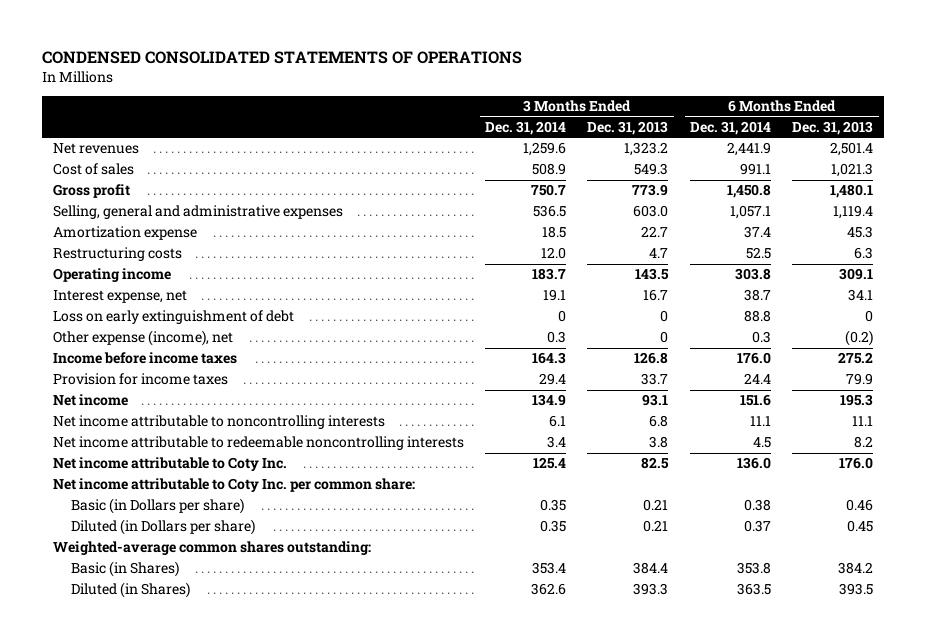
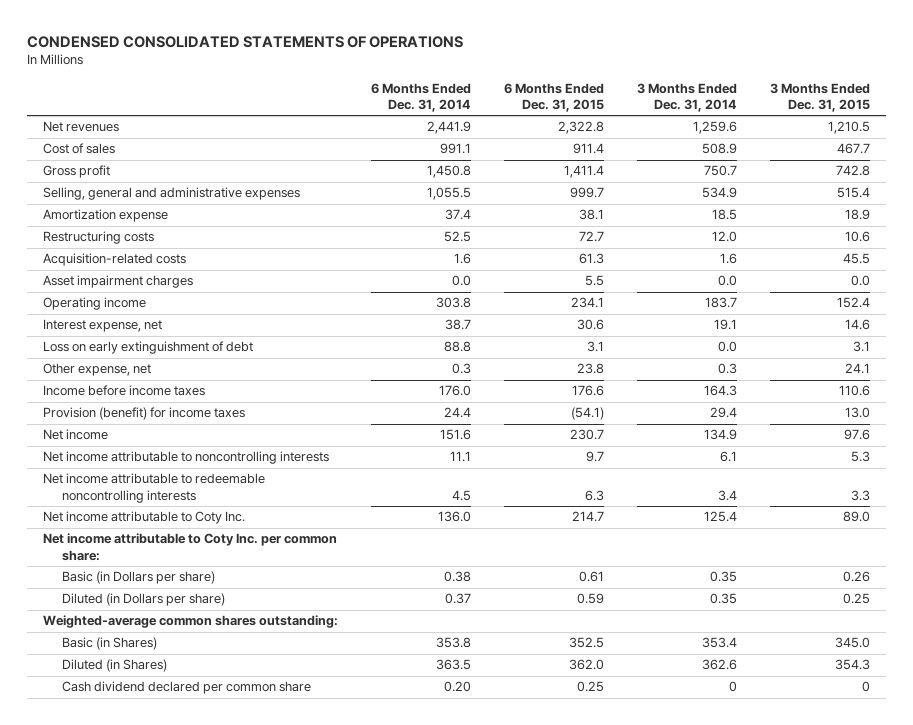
- | 3 Months Ended Dec. 31, 2014 | 3 Months Ended Dec. 31, 2013 | 6 Months Ended Dec. 31, 2014 | 6 Months Ended Dec. 31, 2013
+ | 6 Months Ended Dec. 31, 2014 | 6 Months Ended Dec. 31, 2015 | 3 Months Ended Dec. 31, 2014 | 3 Months Ended Dec. 31, 2015
- Selling, general and administrative expenses | 536.5 | 603.0 | 1,057.1 | 1,119.4
+ Selling, general and administrative expenses | 1,055.5 | 999.7 | 534.9 | 515.4
+ Acquisition-related costs | 1.6 | 61.3 | 1.6 | 45.5
+ Asset impairment charges | 0.0 | 5.5 | 0.0 | 0.0
- Loss on early extinguishment of debt | 0 | 0 | 88.8 | 0
- Other expense (income), net | 0.3 | 0 | 0.3 | (0.2)
+ Loss on early extinguishment of debt | 88.8 | 3.1 | 0.0 | 3.1
+ Other expense, net | 0.3 | 23.8 | 0.3 | 24.1
- Provision for income taxes | 29.4 | 33.7 | 24.4 | 79.9
+ Provision (benefit) for income taxes | 24.4 | (54.1) | 29.4 | 13.0
+ Cash dividend declared per common share | 0.20 | 0.25 | 0 | 0

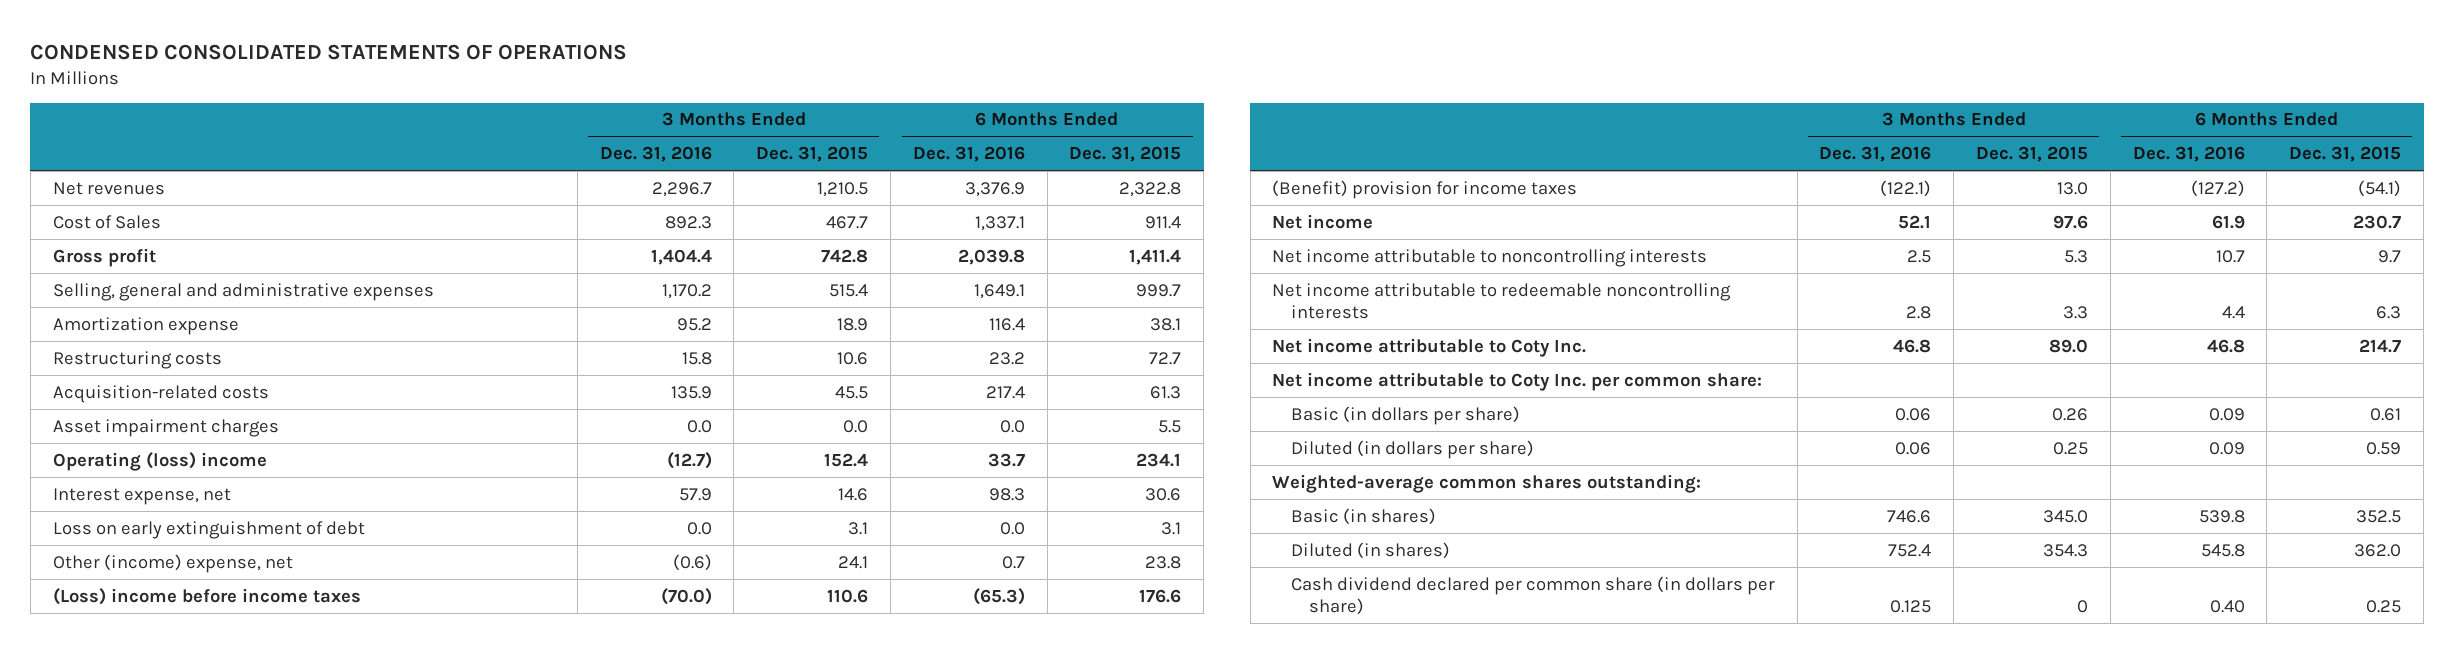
- | 6 Months Ended Dec. 31, 2014 | 6 Months Ended Dec. 31, 2015 | 3 Months Ended Dec. 31, 2014 | 3 Months Ended Dec. 31, 2015
+ | 3 Months Ended Dec. 31, 2016 | 3 Months Ended Dec. 31, 2015 | 6 Months Ended Dec. 31, 2016 | 6 Months Ended Dec. 31, 2015
- Cost of sales | 991.1 | 911.4 | 508.9 | 467.7
+ Cost of Sales | 892.3 | 467.7 | 1,337.1 | 911.4
- Operating income | 303.8 | 234.1 | 183.7 | 152.4
+ Operating (loss) income | (12.7) | 152.4 | 33.7 | 234.1
- Other expense, net | 0.3 | 23.8 | 0.3 | 24.1
- Income before income taxes | 176.0 | 176.6 | 164.3 | 110.6
- Provision (benefit) for income taxes | 24.4 | (54.1) | 29.4 | 13.0
+ Other (income) expense, net | (0.6) | 24.1 | 0.7 | 23.8
+ (Loss) income before income taxes | (70.0) | 110.6 | (65.3) | 176.6
+ (Benefit) provision for income taxes | (122.1) | 13.0 | (127.2) | (54.1)
- Basic (in Dollars per share) | 0.38 | 0.61 | 0.35 | 0.26
- Diluted (in Dollars per share) | 0.37 | 0.59 | 0.35 | 0.25
+ Basic (in dollars per share) | 0.06 | 0.26 | 0.09 | 0.61
+ Diluted (in dollars per share) | 0.06 | 0.25 | 0.09 | 0.59
- Basic (in Shares) | 353.8 | 352.5 | 353.4 | 345.0
- Diluted (in Shares) | 363.5 | 362.0 | 362.6 | 354.3
- Cash dividend declared per common share | 0.20 | 0.25 | 0 | 0
+ Basic (in shares) | 746.6 | 345.0 | 539.8 | 352.5
+ Diluted (in shares) | 752.4 | 354.3 | 545.8 | 362.0
+ Cash dividend declared per common share (in dollars per share) | 0.125 | 0 | 0.40 | 0.25

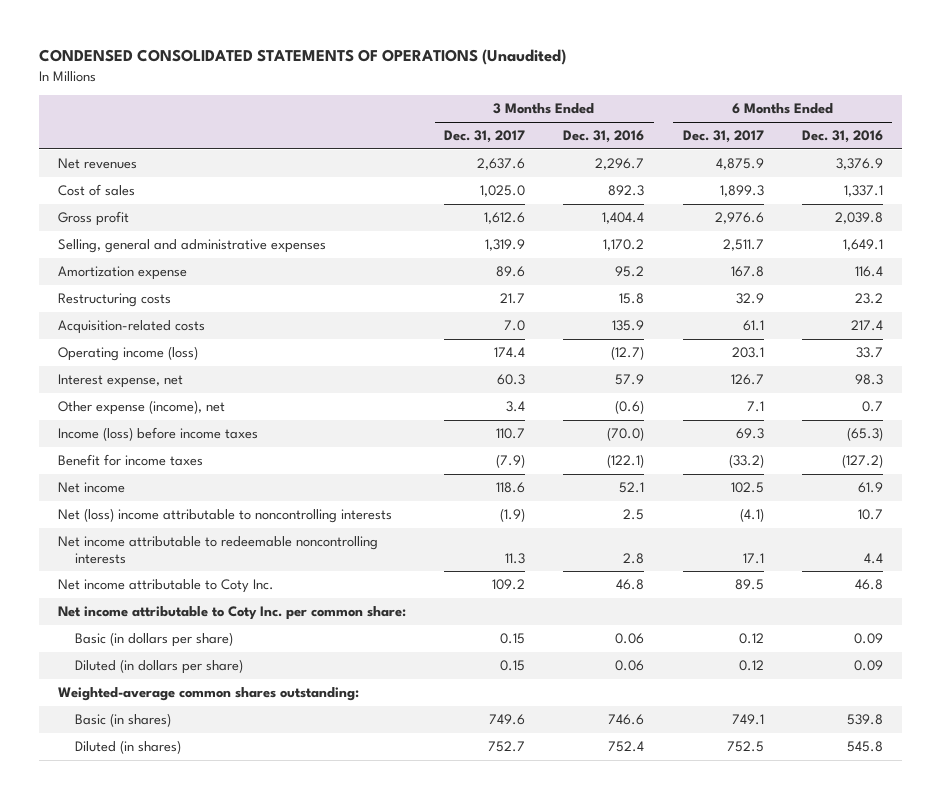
- CONDENSED CONSOLIDATED STATEMENTS OF OPERATIONS
+ CONDENSED CONSOLIDATED STATEMENTS OF OPERATIONS (Unaudited)
- | 3 Months Ended Dec. 31, 2016 | 3 Months Ended Dec. 31, 2015 | 6 Months Ended Dec. 31, 2016 | 6 Months Ended Dec. 31, 2015
+ | 3 Months Ended Dec. 31, 2017 | 3 Months Ended Dec. 31, 2016 | 6 Months Ended Dec. 31, 2017 | 6 Months Ended Dec. 31, 2016
- Cost of Sales | 892.3 | 467.7 | 1,337.1 | 911.4
+ Cost of sales | 1,025.0 | 892.3 | 1,899.3 | 1,337.1
- Asset impairment charges | 0.0 | 0.0 | 0.0 | 5.5
- Operating (loss) income | (12.7) | 152.4 | 33.7 | 234.1
+ Operating income (loss) | 174.4 | (12.7) | 203.1 | 33.7
- Loss on early extinguishment of debt | 0.0 | 3.1 | 0.0 | 3.1
- Other (income) expense, net | (0.6) | 24.1 | 0.7 | 23.8
- (Loss) income before income taxes | (70.0) | 110.6 | (65.3) | 176.6
- (Benefit) provision for income taxes | (122.1) | 13.0 | (127.2) | (54.1)
+ Other expense (income), net | 3.4 | (0.6) | 7.1 | 0.7
+ Income (loss) before income taxes | 110.7 | (70.0) | 69.3 | (65.3)
+ Benefit for income taxes | (7.9) | (122.1) | (33.2) | (127.2)
- Net income attributable to noncontrolling interests | 2.5 | 5.3 | 10.7 | 9.7
+ Net (loss) income attributable to noncontrolling interests | (1.9) | 2.5 | (4.1) | 10.7
- Cash dividend declared per common share (in dollars per share) | 0.125 | 0 | 0.40 | 0.25

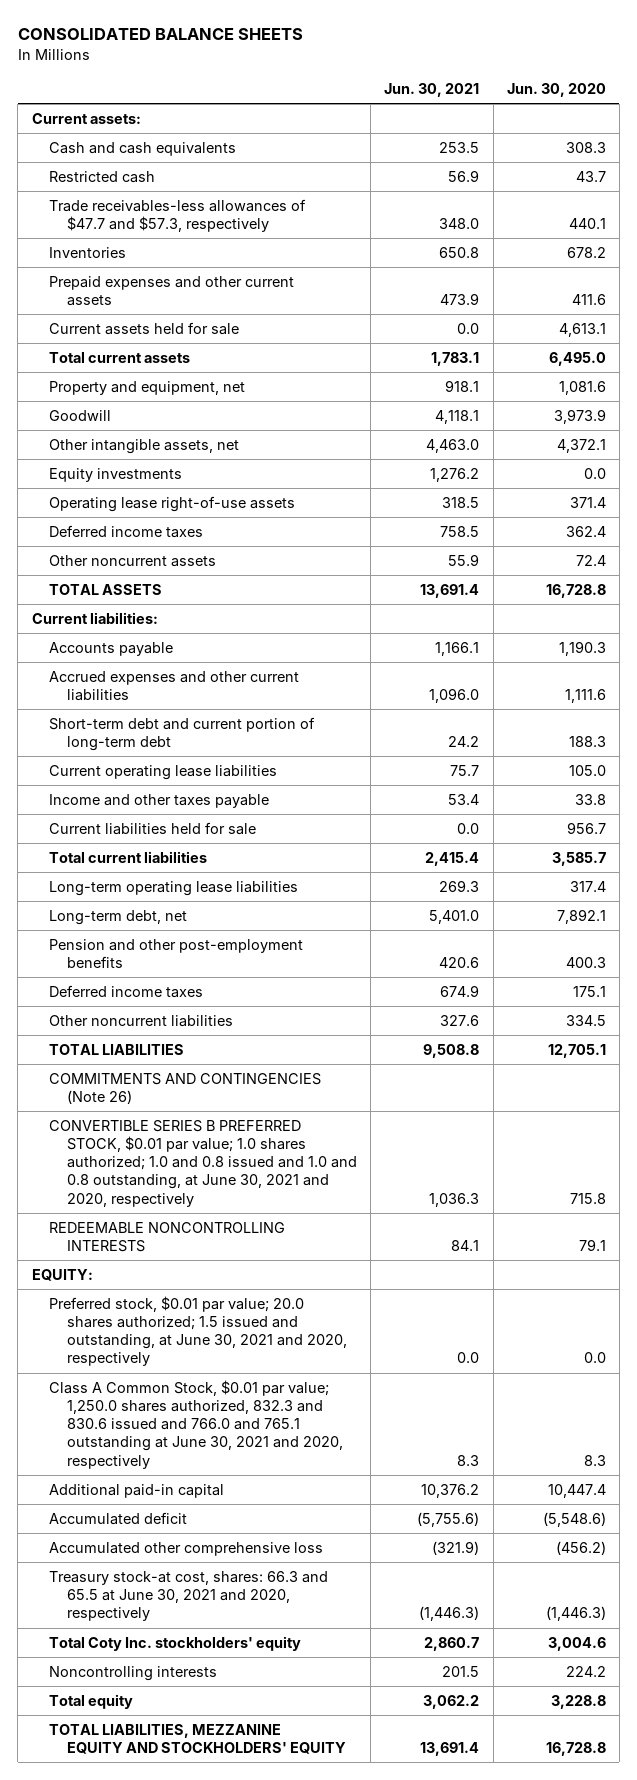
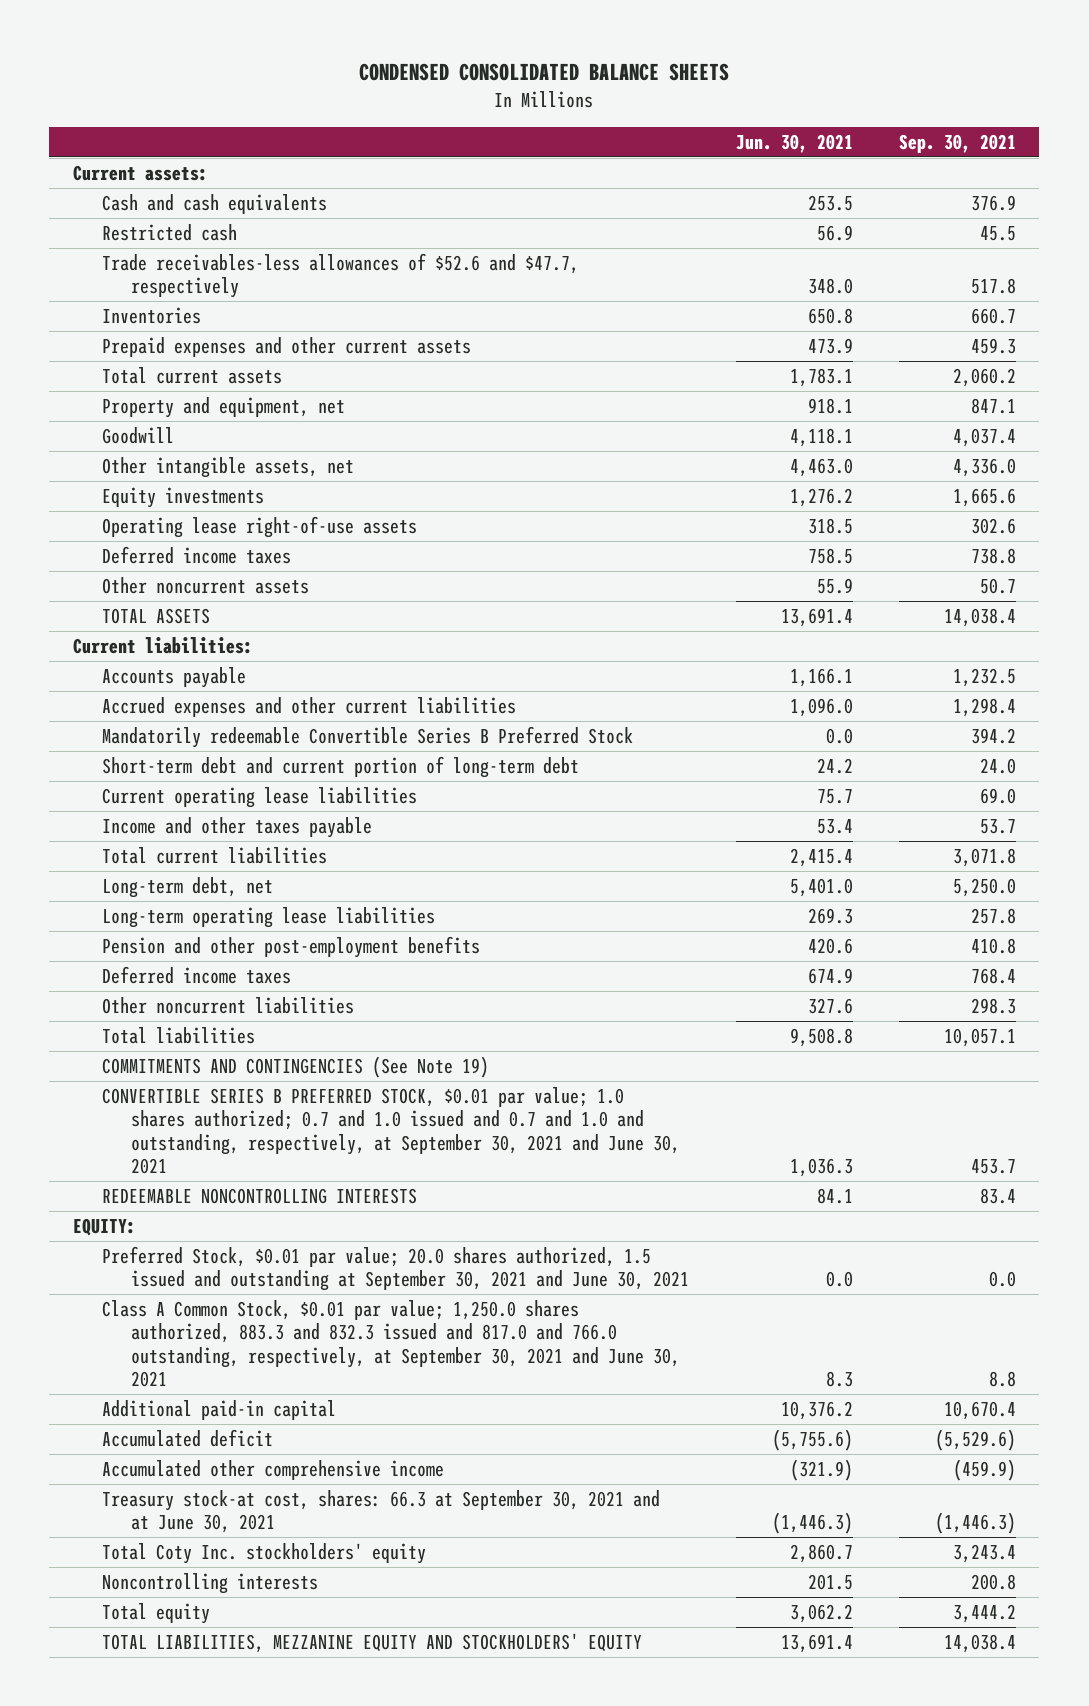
- CONSOLIDATED BALANCE SHEETS
+ CONDENSED CONSOLIDATED BALANCE SHEETS
- | Jun. 30, 2021 | Jun. 30, 2020
+ | Jun. 30, 2021 | Sep. 30, 2021
- Trade receivables-less allowances of $47.7 and $57.3, respectively | 348.0 | 440.1
+ Trade receivables-less allowances of $52.6 and $47.7, respectively | 348.0 | 517.8
- Current assets held for sale | 0.0 | 4,613.1
+ Mandatorily redeemable Convertible Series B Preferred Stock | 0.0 | 394.2
- Current liabilities held for sale | 0.0 | 956.7
moved down: Long-term operating lease liabilities | 269.3 | 257.8
- TOTAL LIABILITIES | 9,508.8 | 12,705.1
- COMMITMENTS AND CONTINGENCIES (Note 26)
- CONVERTIBLE SERIES B PREFERRED STOCK, $0.01 par value; 1.0 shares authorized; 1.0 and 0.8 issued and 1.0 and 0.8 outstanding, at June 30, 2021 and 2020, respectively | 1,036.3 | 715.8
+ Total liabilities | 9,508.8 | 10,057.1
+ COMMITMENTS AND CONTINGENCIES (See Note 19)
+ CONVERTIBLE SERIES B PREFERRED STOCK, $0.01 par value; 1.0 shares authorized; 0.7 and 1.0 issued and 0.7 and 1.0 and outstanding, respectively, at September 30, 2021 and June 30, 2021 | 1,036.3 | 453.7
- Preferred stock, $0.01 par value; 20.0 shares authorized; 1.5 issued and outstanding, at June 30, 2021 and 2020, respectively | 0.0 | 0.0
- Class A Common Stock, $0.01 par value; 1,250.0 shares authorized, 832.3 and 830.6 issued and 766.0 and 765.1 outstanding at June 30, 2021 and 2020, respectively | 8.3 | 8.3
+ Preferred Stock, $0.01 par value; 20.0 shares authorized, 1.5 issued and outstanding at September 30, 2021 and June 30, 2021 | 0.0 | 0.0
+ Class A Common Stock, $0.01 par value; 1,250.0 shares authorized, 883.3 and 832.3 issued and 817.0 and 766.0 outstanding, respectively, at September 30, 2021 and June 30, 2021 | 8.3 | 8.8
- Accumulated other comprehensive loss | (321.9) | (456.2)
- Treasury stock-at cost, shares: 66.3 and 65.5 at June 30, 2021 and 2020, respectively | (1,446.3) | (1,446.3)
+ Accumulated other comprehensive income | (321.9) | (459.9)
+ Treasury stock-at cost, shares: 66.3 at September 30, 2021 and at June 30, 2021 | (1,446.3) | (1,446.3)

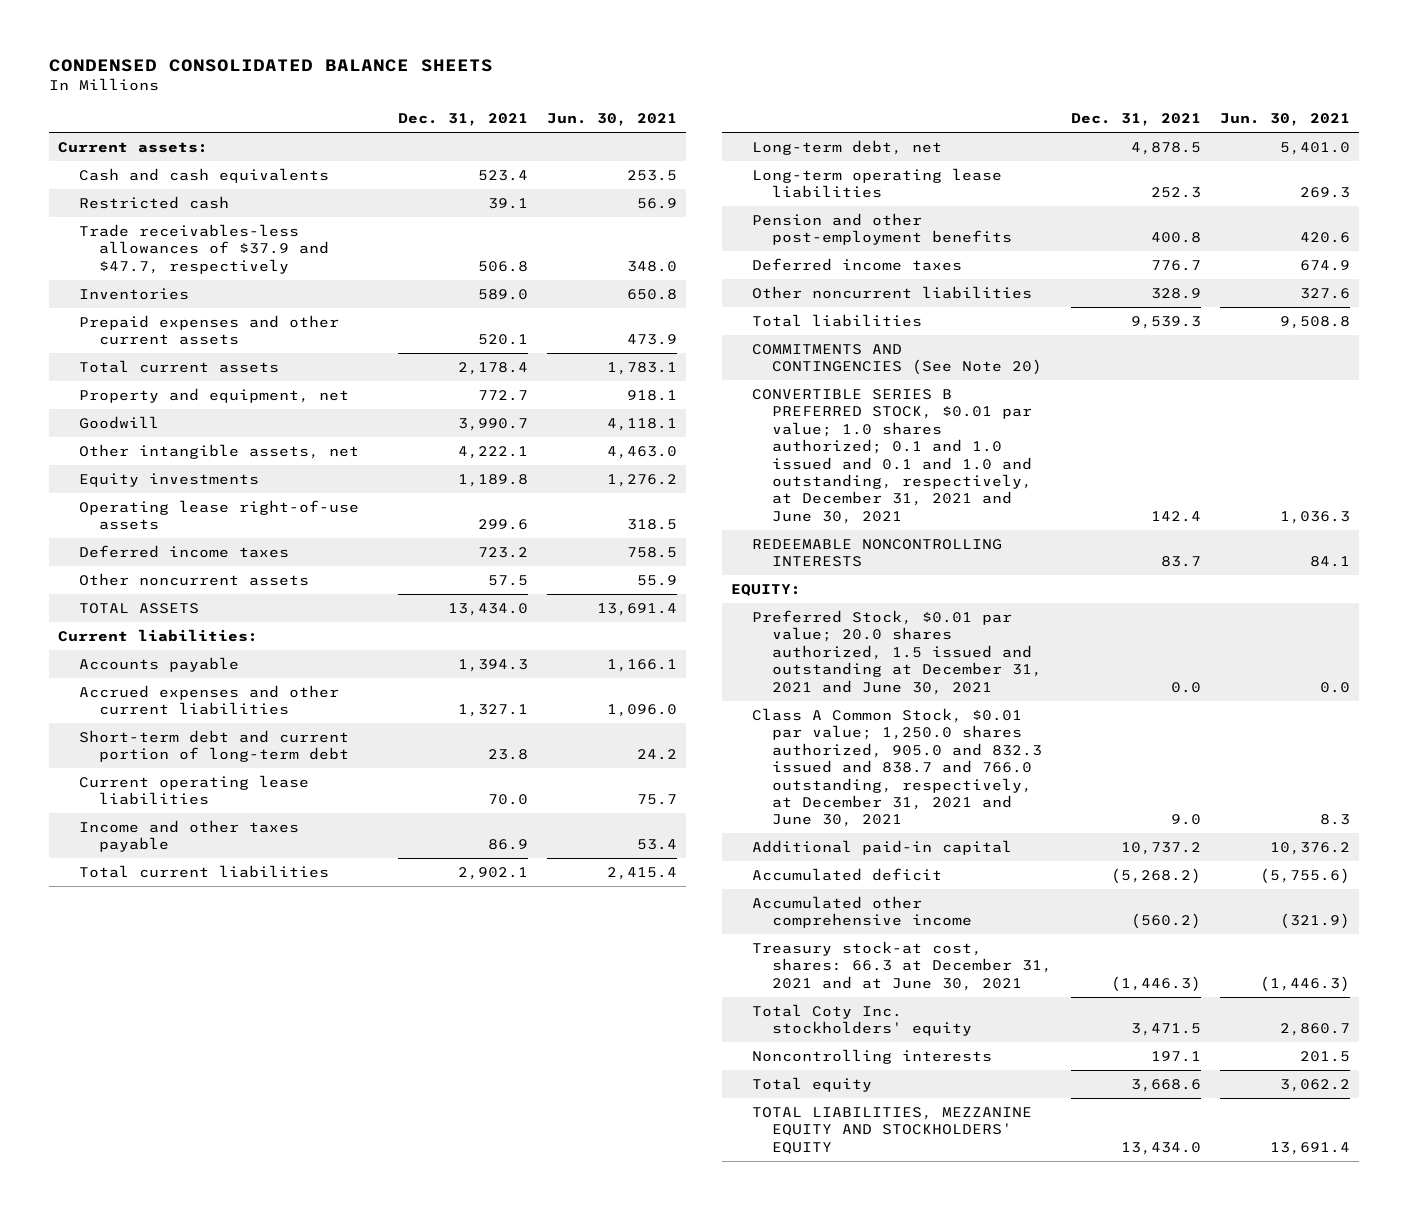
- | Jun. 30, 2021 | Sep. 30, 2021
+ | Dec. 31, 2021 | Jun. 30, 2021
- Trade receivables-less allowances of $52.6 and $47.7, respectively | 348.0 | 517.8
+ Trade receivables-less allowances of $37.9 and $47.7, respectively | 506.8 | 348.0
- Mandatorily redeemable Convertible Series B Preferred Stock | 0.0 | 394.2
- COMMITMENTS AND CONTINGENCIES (See Note 19)
- CONVERTIBLE SERIES B PREFERRED STOCK, $0.01 par value; 1.0 shares authorized; 0.7 and 1.0 issued and 0.7 and 1.0 and outstanding, respectively, at September 30, 2021 and June 30, 2021 | 1,036.3 | 453.7
+ COMMITMENTS AND CONTINGENCIES (See Note 20)
+ CONVERTIBLE SERIES B PREFERRED STOCK, $0.01 par value; 1.0 shares authorized; 0.1 and 1.0 issued and 0.1 and 1.0 and outstanding, respectively, at December 31, 2021 and June 30, 2021 | 142.4 | 1,036.3
- Preferred Stock, $0.01 par value; 20.0 shares authorized, 1.5 issued and outstanding at September 30, 2021 and June 30, 2021 | 0.0 | 0.0
- Class A Common Stock, $0.01 par value; 1,250.0 shares authorized, 883.3 and 832.3 issued and 817.0 and 766.0 outstanding, respectively, at September 30, 2021 and June 30, 2021 | 8.3 | 8.8
+ Preferred Stock, $0.01 par value; 20.0 shares authorized, 1.5 issued and outstanding at December 31, 2021 and June 30, 2021 | 0.0 | 0.0
+ Class A Common Stock, $0.01 par value; 1,250.0 shares authorized, 905.0 and 832.3 issued and 838.7 and 766.0 outstanding, respectively, at December 31, 2021 and June 30, 2021 | 9.0 | 8.3
- Treasury stock-at cost, shares: 66.3 at September 30, 2021 and at June 30, 2021 | (1,446.3) | (1,446.3)
+ Treasury stock-at cost, shares: 66.3 at December 31, 2021 and at June 30, 2021 | (1,446.3) | (1,446.3)

